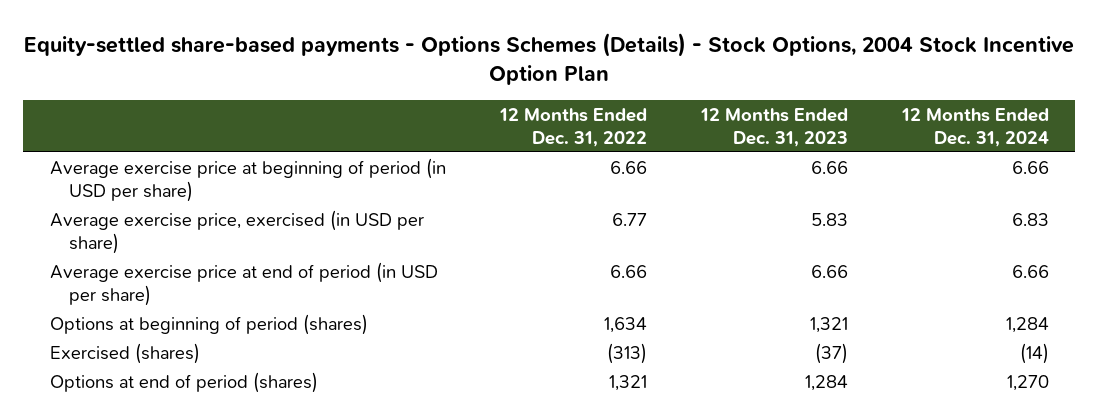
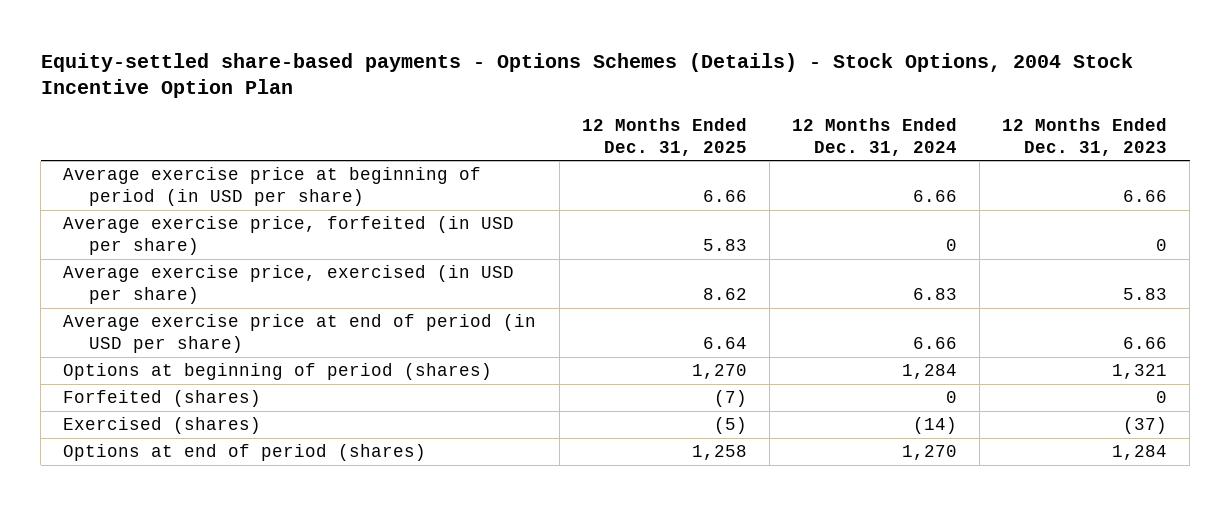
- | 12 Months Ended Dec. 31, 2022 | 12 Months Ended Dec. 31, 2023 | 12 Months Ended Dec. 31, 2024
+ | 12 Months Ended Dec. 31, 2025 | 12 Months Ended Dec. 31, 2024 | 12 Months Ended Dec. 31, 2023
+ Average exercise price, forfeited (in USD per share) | 5.83 | 0 | 0
+ Forfeited (shares) | (7) | 0 | 0

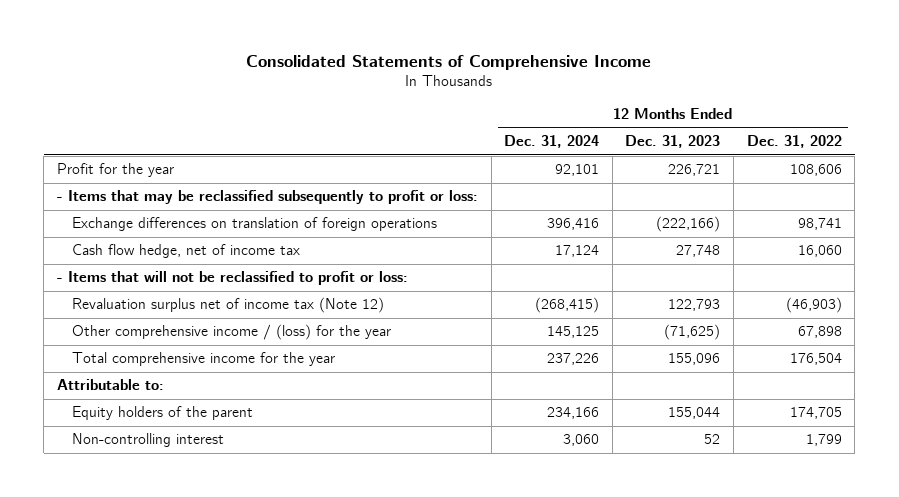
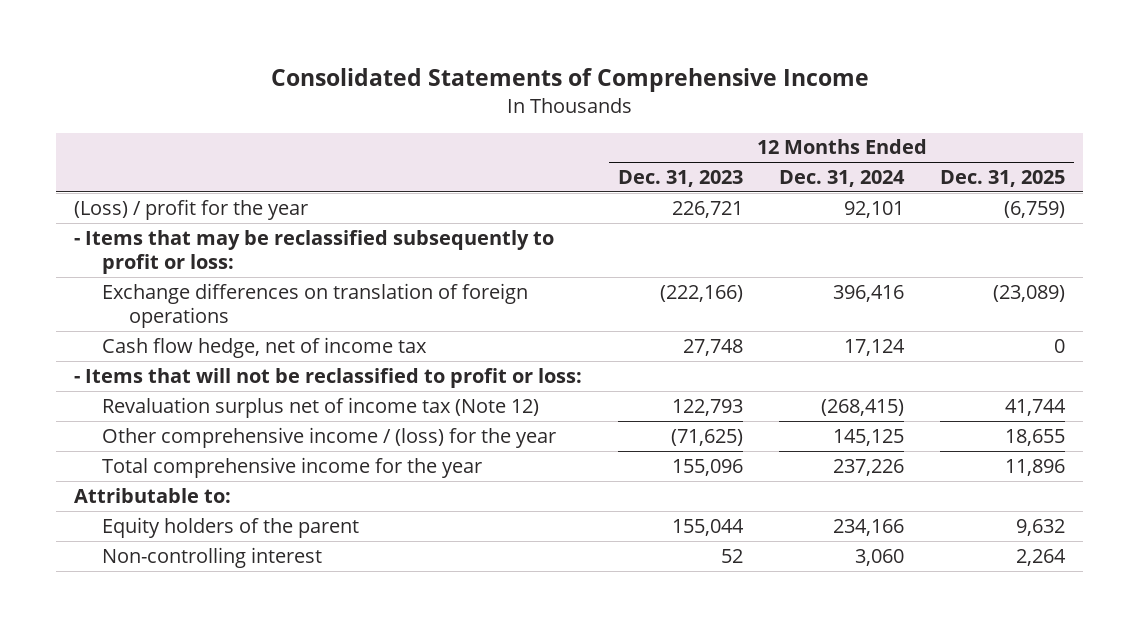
- | 12 Months Ended Dec. 31, 2024 | 12 Months Ended Dec. 31, 2023 | 12 Months Ended Dec. 31, 2022
+ | 12 Months Ended Dec. 31, 2023 | 12 Months Ended Dec. 31, 2024 | 12 Months Ended Dec. 31, 2025
- Profit for the year | 92,101 | 226,721 | 108,606
+ (Loss) / profit for the year | 226,721 | 92,101 | (6,759)

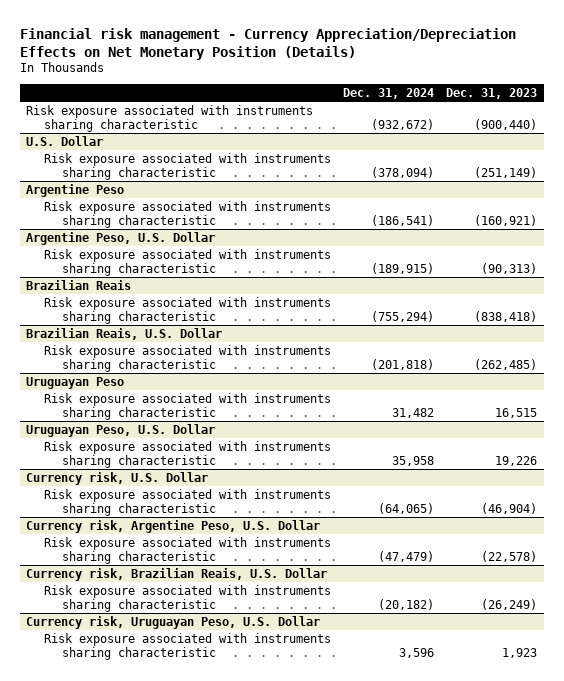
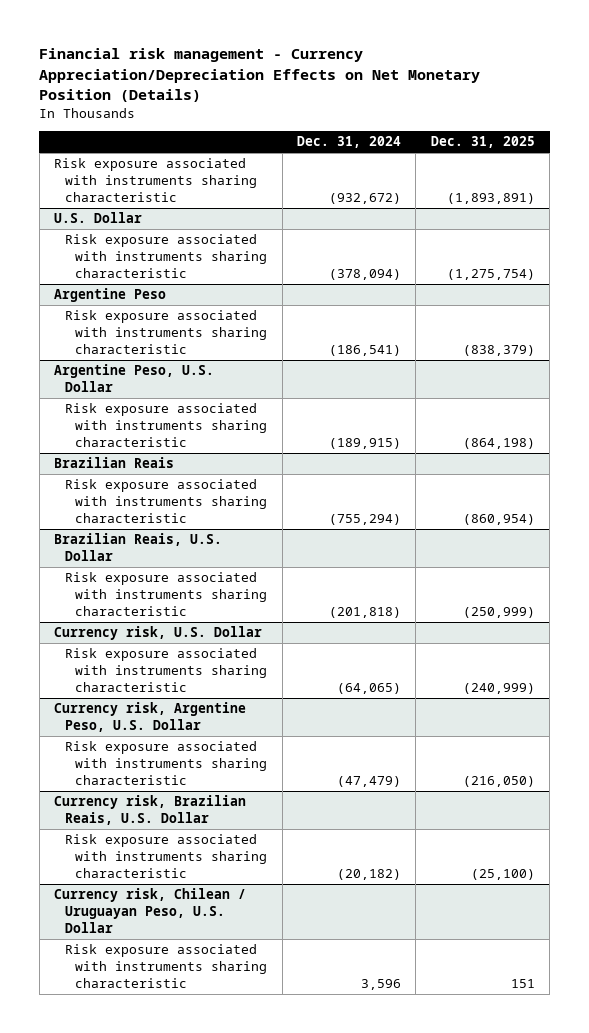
- | Dec. 31, 2024 | Dec. 31, 2023
+ | Dec. 31, 2024 | Dec. 31, 2025
- Uruguayan Peso
- Risk exposure associated with instruments sharing characteristic | 31,482 | 16,515
- Uruguayan Peso, U.S. Dollar
- Risk exposure associated with instruments sharing characteristic | 35,958 | 19,226
- Currency risk, Uruguayan Peso, U.S. Dollar
+ Currency risk, Chilean / Uruguayan Peso, U.S. Dollar

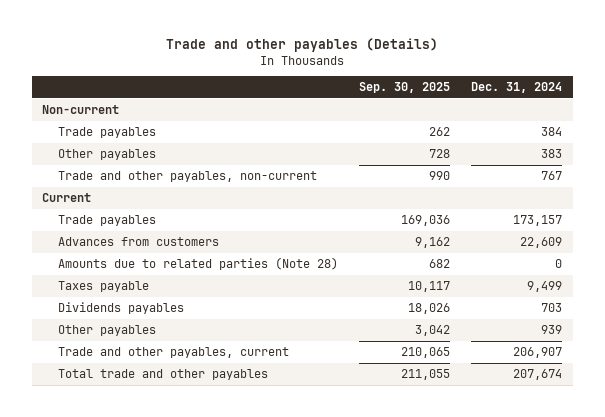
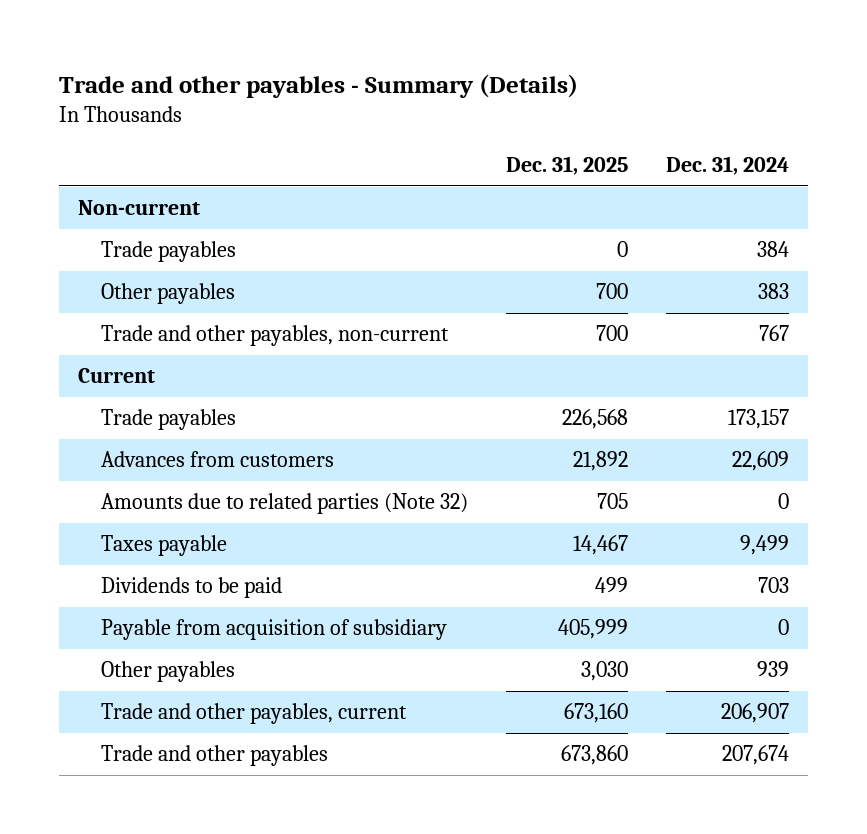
- Trade and other payables (Details)
+ Trade and other payables - Summary (Details)
- | Sep. 30, 2025 | Dec. 31, 2024
+ | Dec. 31, 2025 | Dec. 31, 2024
- Amounts due to related parties (Note 28) | 682 | 0
+ Amounts due to related parties (Note 32) | 705 | 0
- Dividends payables | 18,026 | 703
+ Dividends to be paid | 499 | 703
+ Payable from acquisition of subsidiary | 405,999 | 0
- Total trade and other payables | 211,055 | 207,674
+ Trade and other payables | 673,860 | 207,674

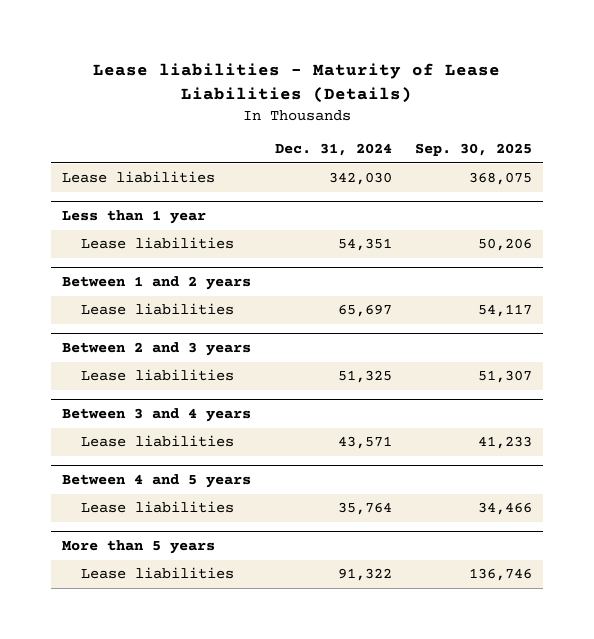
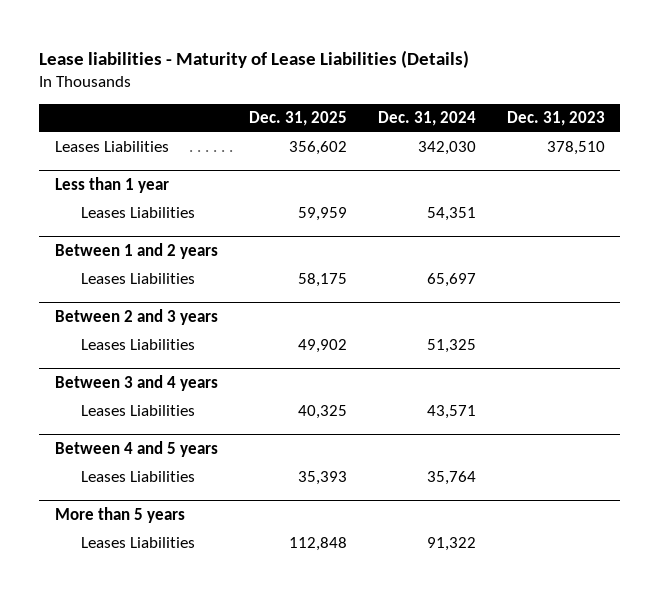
- | Dec. 31, 2024 | Sep. 30, 2025
+ | Dec. 31, 2025 | Dec. 31, 2024 | Dec. 31, 2023
- Lease liabilities | 342,030 | 368,075
+ Leases Liabilities | 356,602 | 342,030 | 378,510
@ Less than 1 year
- Lease liabilities | 54,351 | 50,206
+ Leases Liabilities | 59,959 | 54,351 |
@ Between 1 and 2 years
- Lease liabilities | 65,697 | 54,117
+ Leases Liabilities | 58,175 | 65,697 |
@ Between 2 and 3 years
- Lease liabilities | 51,325 | 51,307
+ Leases Liabilities | 49,902 | 51,325 |
@ Between 3 and 4 years
- Lease liabilities | 43,571 | 41,233
+ Leases Liabilities | 40,325 | 43,571 |
@ Between 4 and 5 years
- Lease liabilities | 35,764 | 34,466
+ Leases Liabilities | 35,393 | 35,764 |
@ More than 5 years
- Lease liabilities | 91,322 | 136,746
+ Leases Liabilities | 112,848 | 91,322 |

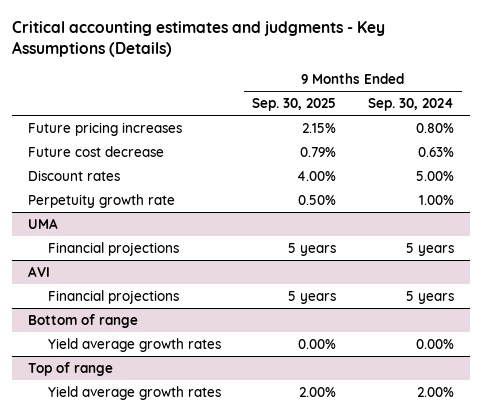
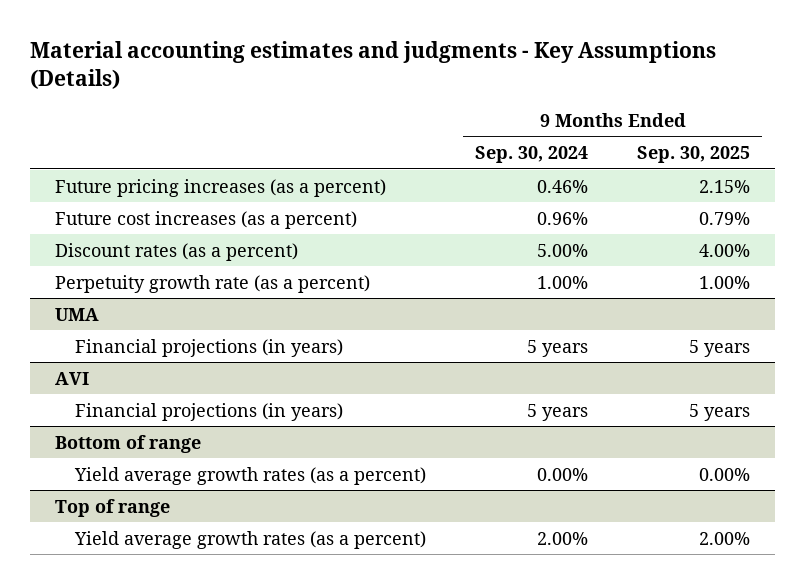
- Critical accounting estimates and judgments - Key Assumptions (Details)
+ Material accounting estimates and judgments - Key Assumptions (Details)
- | 9 Months Ended Sep. 30, 2025 | 9 Months Ended Sep. 30, 2024
+ | 9 Months Ended Sep. 30, 2024 | 9 Months Ended Sep. 30, 2025
- Future pricing increases | 2.15% | 0.80%
- Future cost decrease | 0.79% | 0.63%
- Discount rates | 4.00% | 5.00%
- Perpetuity growth rate | 0.50% | 1.00%
+ Future pricing increases (as a percent) | 0.46% | 2.15%
+ Future cost increases (as a percent) | 0.96% | 0.79%
+ Discount rates (as a percent) | 5.00% | 4.00%
+ Perpetuity growth rate (as a percent) | 1.00% | 1.00%
@ UMA
- Financial projections | 5 years | 5 years
+ Financial projections (in years) | 5 years | 5 years
@ AVI
- Financial projections | 5 years | 5 years
+ Financial projections (in years) | 5 years | 5 years
@ Bottom of range
- Yield average growth rates | 0.00% | 0.00%
+ Yield average growth rates (as a percent) | 0.00% | 0.00%
@ Top of range
- Yield average growth rates | 2.00% | 2.00%
+ Yield average growth rates (as a percent) | 2.00% | 2.00%

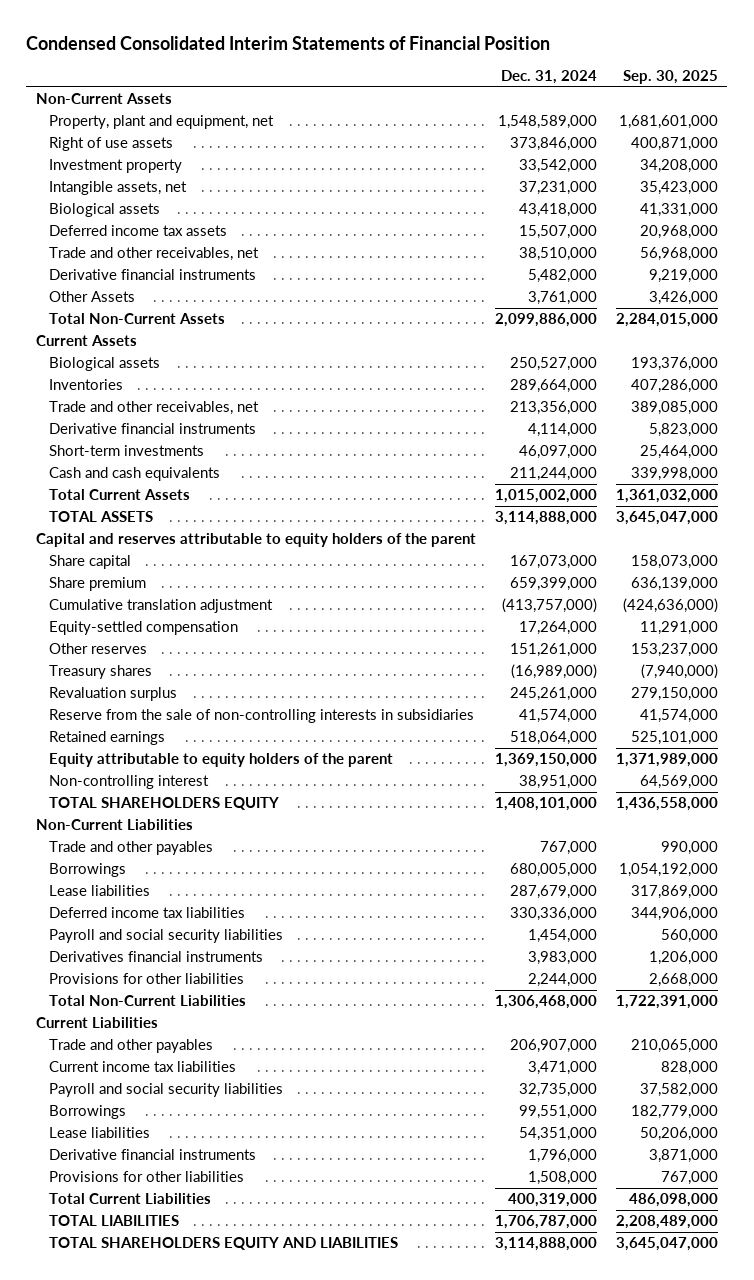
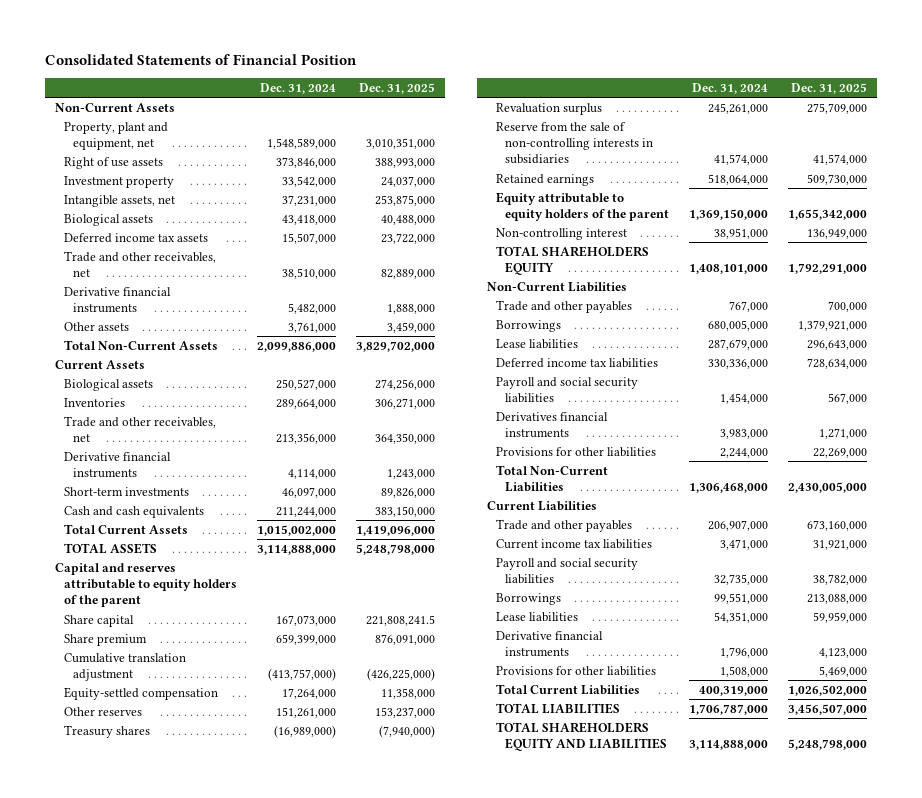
- Condensed Consolidated Interim Statements of Financial Position
+ Consolidated Statements of Financial Position
- | Dec. 31, 2024 | Sep. 30, 2025
+ | Dec. 31, 2024 | Dec. 31, 2025
- Other Assets | 3,761,000 | 3,426,000
+ Other assets | 3,761,000 | 3,459,000

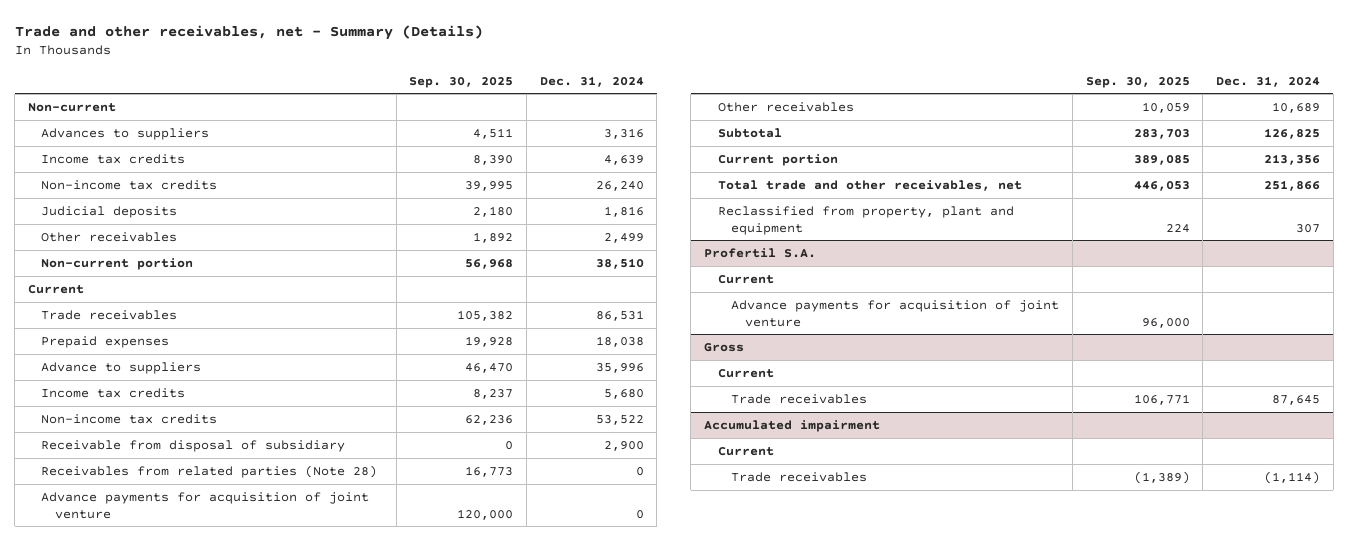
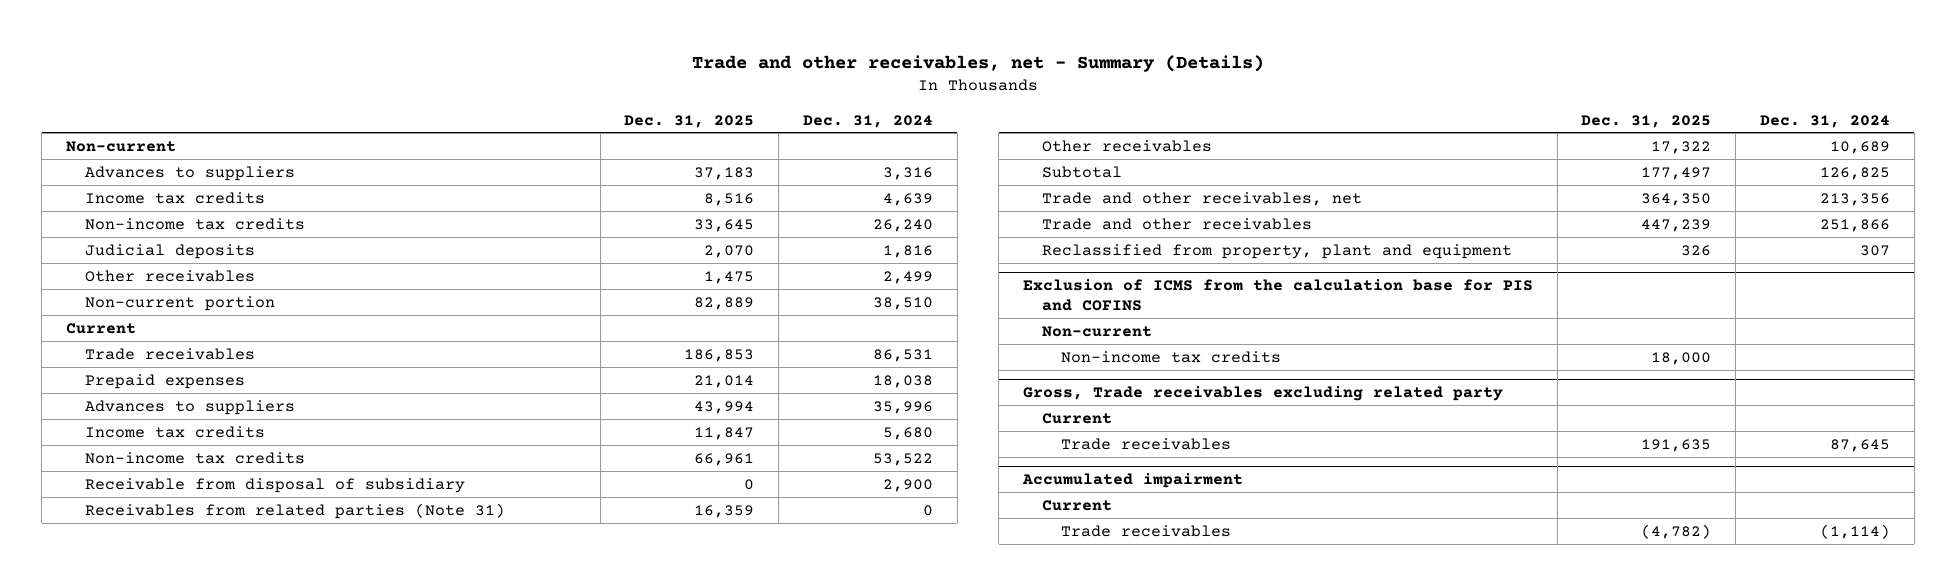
- | Sep. 30, 2025 | Dec. 31, 2024
+ | Dec. 31, 2025 | Dec. 31, 2024
- Advance to suppliers | 46,470 | 35,996
+ Advances to suppliers | 43,994 | 35,996
- Receivables from related parties (Note 28) | 16,773 | 0
- Advance payments for acquisition of joint venture | 120,000 | 0
+ Receivables from related parties (Note 31) | 16,359 | 0
- Current portion | 389,085 | 213,356
- Total trade and other receivables, net | 446,053 | 251,866
+ Trade and other receivables, net | 364,350 | 213,356
+ Trade and other receivables | 447,239 | 251,866
- Profertil S.A.
- Current
- Advance payments for acquisition of joint venture | 96,000 |
- Gross
+ Exclusion of ICMS from the calculation base for PIS and COFINS
+ Non-current
+ Non-income tax credits | 18,000 |
+ Gross, Trade receivables excluding related party

